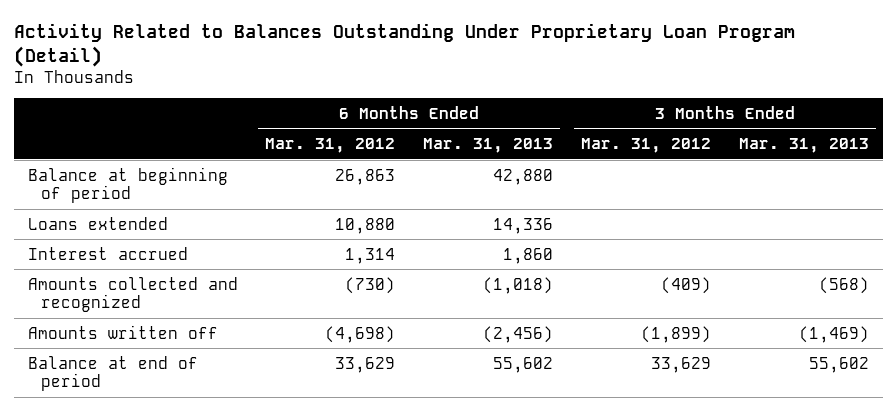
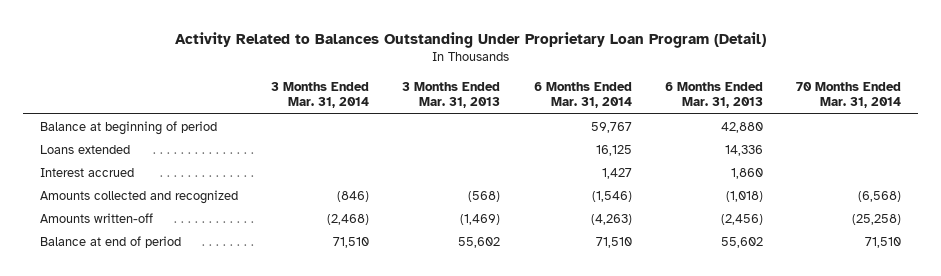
- | 6 Months Ended Mar. 31, 2012 | 6 Months Ended Mar. 31, 2013 | 3 Months Ended Mar. 31, 2012 | 3 Months Ended Mar. 31, 2013
+ | 3 Months Ended Mar. 31, 2014 | 3 Months Ended Mar. 31, 2013 | 6 Months Ended Mar. 31, 2014 | 6 Months Ended Mar. 31, 2013 | 70 Months Ended Mar. 31, 2014
- Amounts written off | (4,698) | (2,456) | (1,899) | (1,469)
+ Amounts written-off | (2,468) | (1,469) | (4,263) | (2,456) | (25,258)

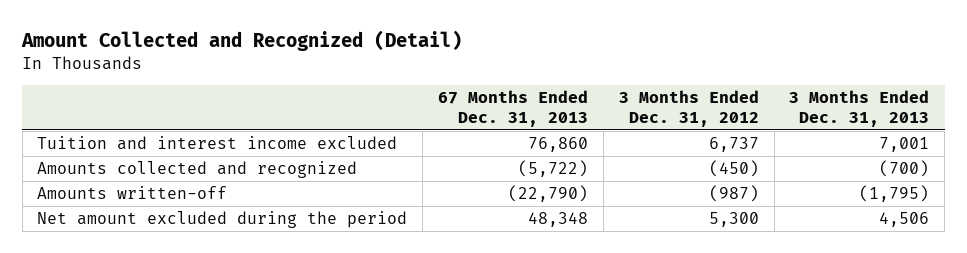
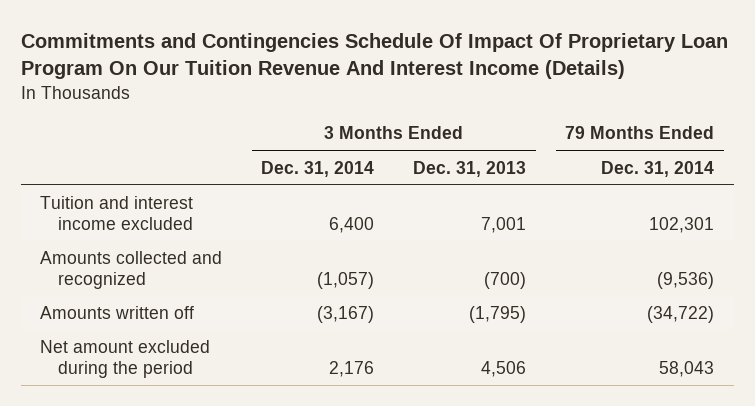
- Amount Collected and Recognized (Detail)
+ Commitments and Contingencies Schedule Of Impact Of Proprietary Loan Program On Our Tuition Revenue And Interest Income (Details)
- | 67 Months Ended Dec. 31, 2013 | 3 Months Ended Dec. 31, 2012 | 3 Months Ended Dec. 31, 2013
+ | 3 Months Ended Dec. 31, 2014 | 3 Months Ended Dec. 31, 2013 | 79 Months Ended Dec. 31, 2014
- Amounts written-off | (22,790) | (987) | (1,795)
+ Amounts written off | (3,167) | (1,795) | (34,722)

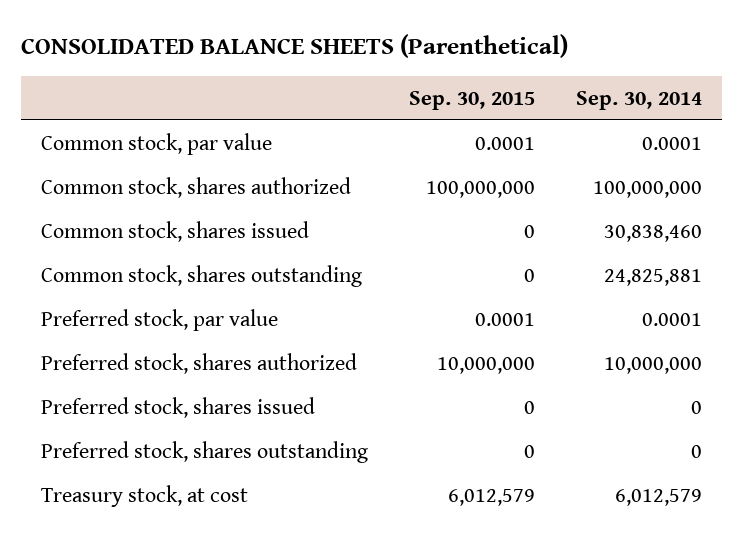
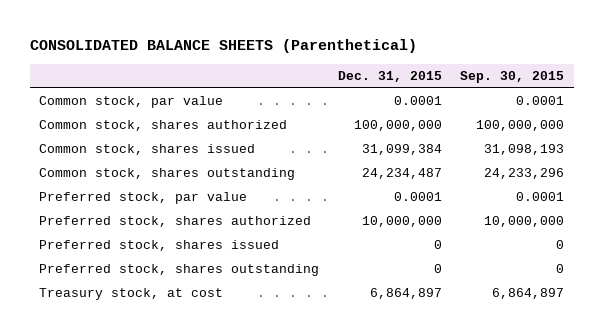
- | Sep. 30, 2015 | Sep. 30, 2014
+ | Dec. 31, 2015 | Sep. 30, 2015
- Common stock, shares issued | 0 | 30,838,460
- Common stock, shares outstanding | 0 | 24,825,881
+ Common stock, shares issued | 31,099,384 | 31,098,193
+ Common stock, shares outstanding | 24,234,487 | 24,233,296
- Treasury stock, at cost | 6,012,579 | 6,012,579
+ Treasury stock, at cost | 6,864,897 | 6,864,897

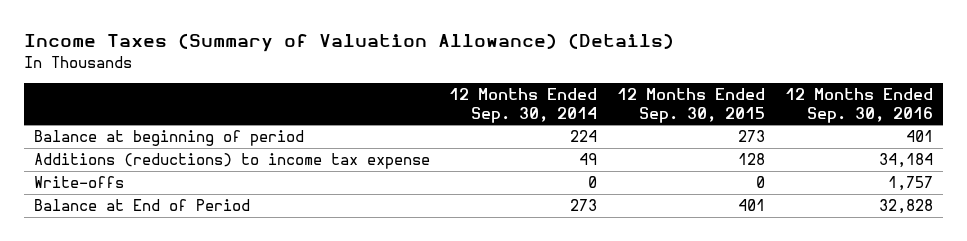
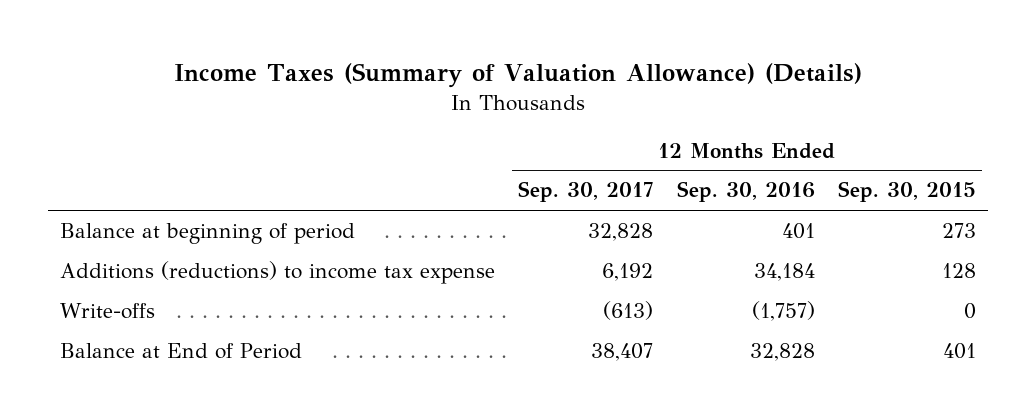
- | 12 Months Ended Sep. 30, 2014 | 12 Months Ended Sep. 30, 2015 | 12 Months Ended Sep. 30, 2016
+ | 12 Months Ended Sep. 30, 2017 | 12 Months Ended Sep. 30, 2016 | 12 Months Ended Sep. 30, 2015
- Write-offs | 0 | 0 | 1,757
+ Write-offs | (613) | (1,757) | 0

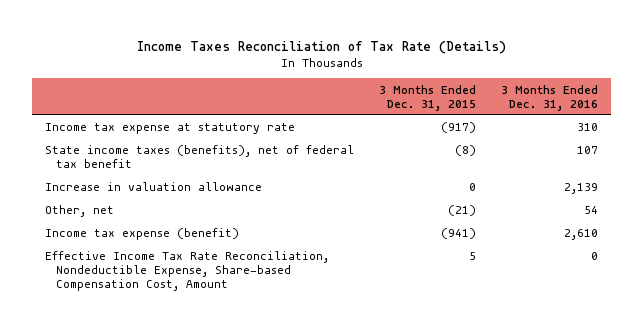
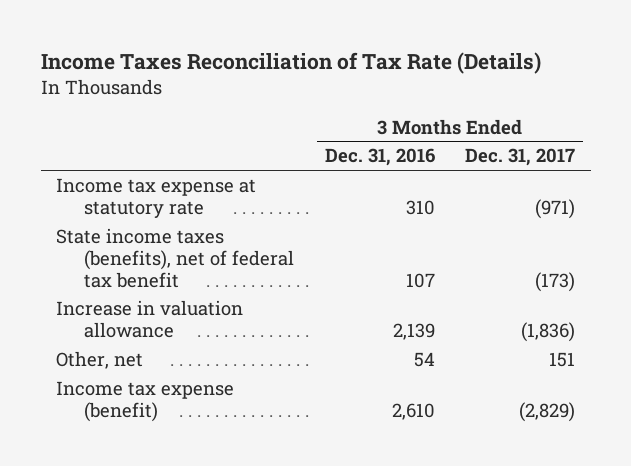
- | 3 Months Ended Dec. 31, 2015 | 3 Months Ended Dec. 31, 2016
+ | 3 Months Ended Dec. 31, 2016 | 3 Months Ended Dec. 31, 2017
- Effective Income Tax Rate Reconciliation, Nondeductible Expense, Share-based Compensation Cost, Amount | 5 | 0

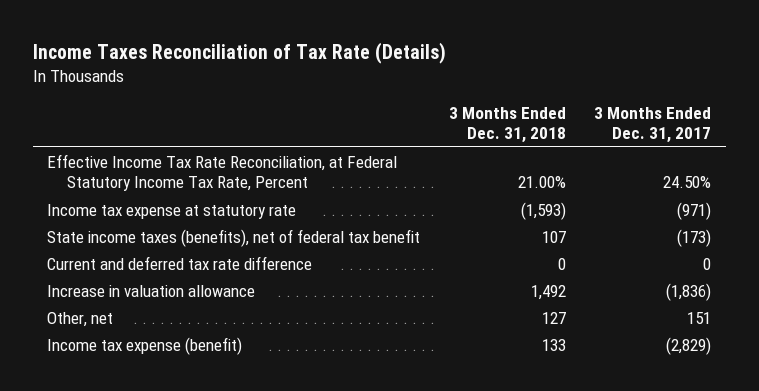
- | 3 Months Ended Dec. 31, 2016 | 3 Months Ended Dec. 31, 2017
+ | 3 Months Ended Dec. 31, 2018 | 3 Months Ended Dec. 31, 2017
+ Effective Income Tax Rate Reconciliation, at Federal Statutory Income Tax Rate, Percent | 21.00% | 24.50%
+ Current and deferred tax rate difference | 0 | 0

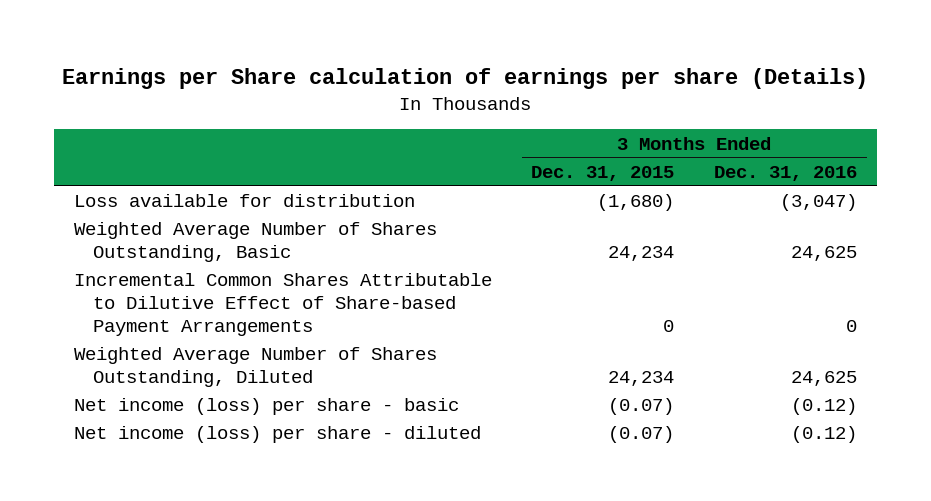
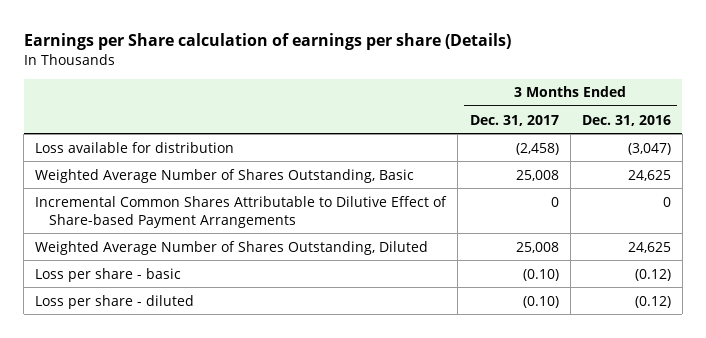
- | 3 Months Ended Dec. 31, 2015 | 3 Months Ended Dec. 31, 2016
+ | 3 Months Ended Dec. 31, 2017 | 3 Months Ended Dec. 31, 2016
- Net income (loss) per share - basic | (0.07) | (0.12)
- Net income (loss) per share - diluted | (0.07) | (0.12)
+ Loss per share - basic | (0.10) | (0.12)
+ Loss per share - diluted | (0.10) | (0.12)

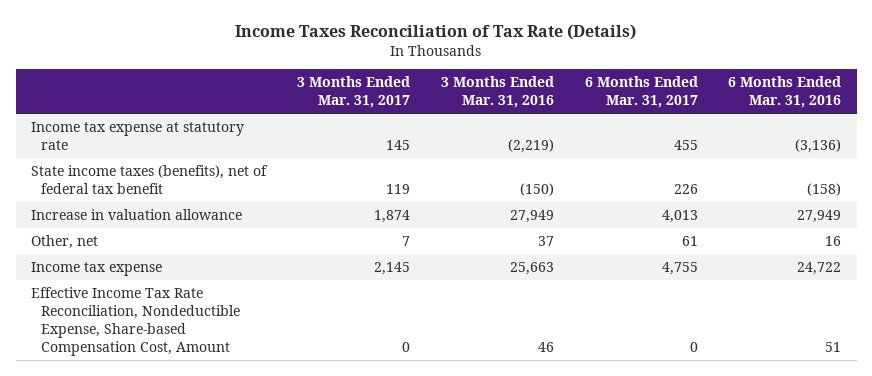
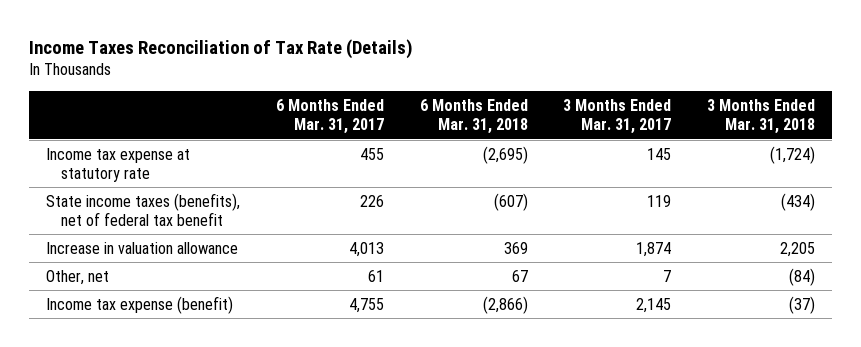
- | 3 Months Ended Mar. 31, 2017 | 3 Months Ended Mar. 31, 2016 | 6 Months Ended Mar. 31, 2017 | 6 Months Ended Mar. 31, 2016
+ | 6 Months Ended Mar. 31, 2017 | 6 Months Ended Mar. 31, 2018 | 3 Months Ended Mar. 31, 2017 | 3 Months Ended Mar. 31, 2018
- Income tax expense | 2,145 | 25,663 | 4,755 | 24,722
- Effective Income Tax Rate Reconciliation, Nondeductible Expense, Share-based Compensation Cost, Amount | 0 | 46 | 0 | 51
+ Income tax expense (benefit) | 4,755 | (2,866) | 2,145 | (37)

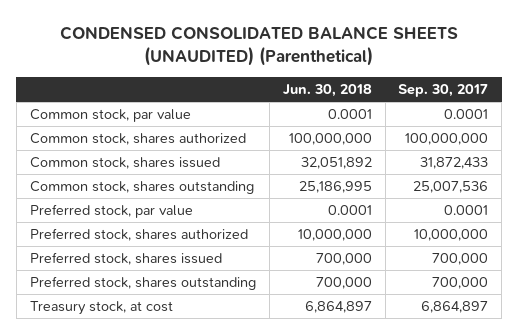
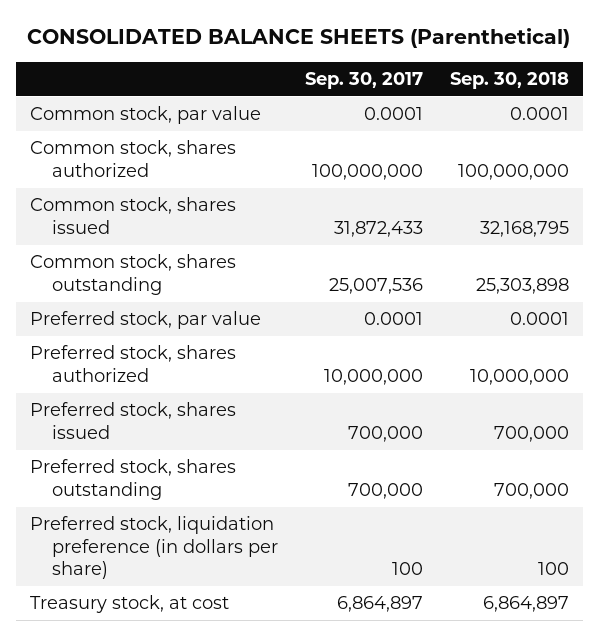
- CONDENSED CONSOLIDATED BALANCE SHEETS (UNAUDITED) (Parenthetical)
+ CONSOLIDATED BALANCE SHEETS (Parenthetical)
- | Jun. 30, 2018 | Sep. 30, 2017
+ | Sep. 30, 2017 | Sep. 30, 2018
+ Preferred stock, liquidation preference (in dollars per share) | 100 | 100

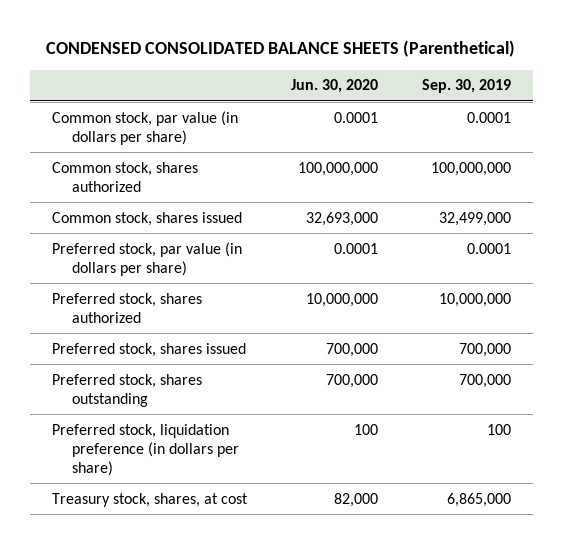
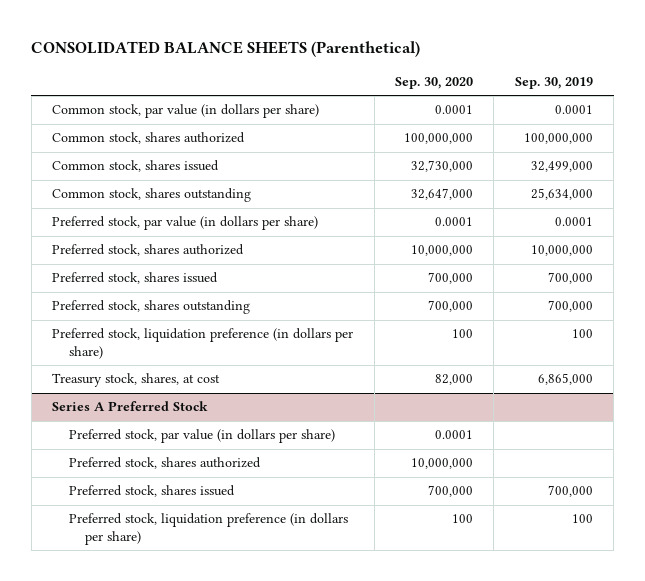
- CONDENSED CONSOLIDATED BALANCE SHEETS (Parenthetical)
+ CONSOLIDATED BALANCE SHEETS (Parenthetical)
- | Jun. 30, 2020 | Sep. 30, 2019
+ | Sep. 30, 2020 | Sep. 30, 2019
+ Common stock, shares outstanding | 32,647,000 | 25,634,000
+ Series A Preferred Stock
+ Preferred stock, par value (in dollars per share) | 0.0001 |
+ Preferred stock, shares authorized | 10,000,000 |
+ Preferred stock, shares issued | 700,000 | 700,000
+ Preferred stock, liquidation preference (in dollars per share) | 100 | 100

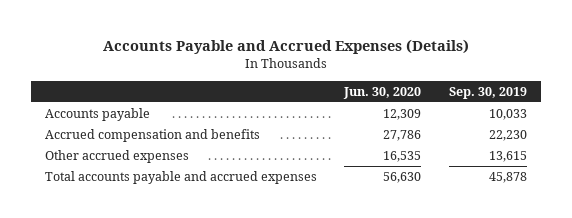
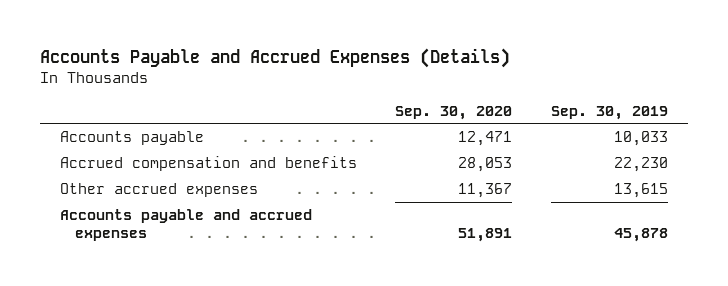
- | Jun. 30, 2020 | Sep. 30, 2019
+ | Sep. 30, 2020 | Sep. 30, 2019
- Total accounts payable and accrued expenses | 56,630 | 45,878
+ Accounts payable and accrued expenses | 51,891 | 45,878

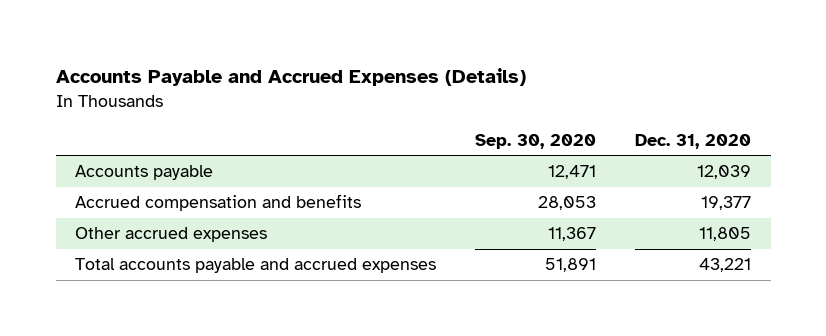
- | Sep. 30, 2020 | Sep. 30, 2019
+ | Sep. 30, 2020 | Dec. 31, 2020
- Accounts payable and accrued expenses | 51,891 | 45,878
+ Total accounts payable and accrued expenses | 51,891 | 43,221

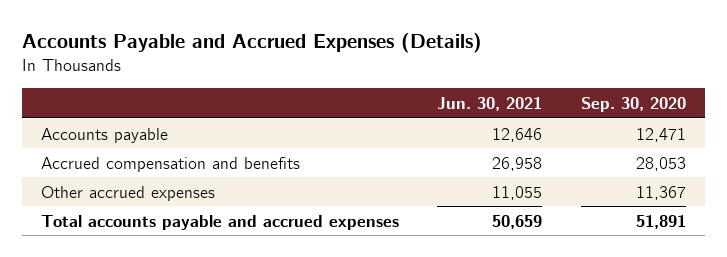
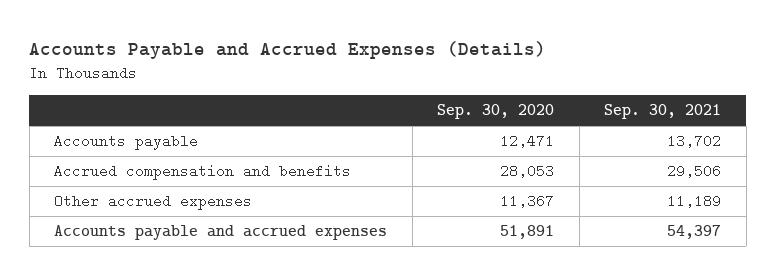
- | Jun. 30, 2021 | Sep. 30, 2020
+ | Sep. 30, 2020 | Sep. 30, 2021
- Total accounts payable and accrued expenses | 50,659 | 51,891
+ Accounts payable and accrued expenses | 51,891 | 54,397

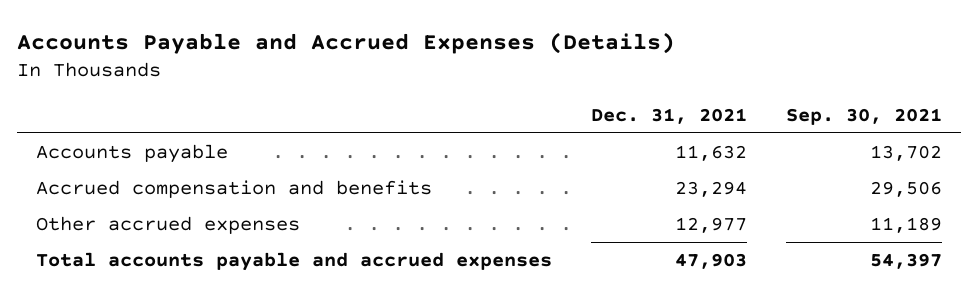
- | Sep. 30, 2020 | Sep. 30, 2021
+ | Dec. 31, 2021 | Sep. 30, 2021
- Accounts payable and accrued expenses | 51,891 | 54,397
+ Total accounts payable and accrued expenses | 47,903 | 54,397

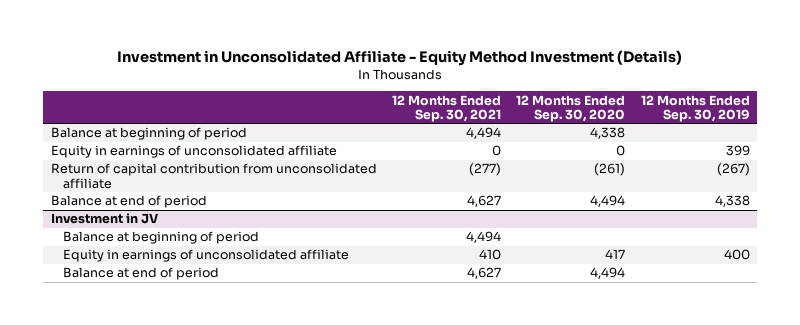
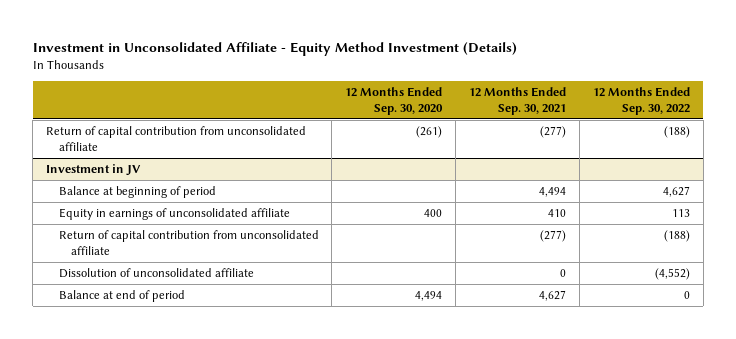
- | 12 Months Ended Sep. 30, 2021 | 12 Months Ended Sep. 30, 2020 | 12 Months Ended Sep. 30, 2019
+ | 12 Months Ended Sep. 30, 2020 | 12 Months Ended Sep. 30, 2021 | 12 Months Ended Sep. 30, 2022
- Balance at beginning of period | 4,494 | 4,338 |
- Equity in earnings of unconsolidated affiliate | 0 | 0 | 399
- Balance at end of period | 4,627 | 4,494 | 4,338
@ Investment in JV
- Equity in earnings of unconsolidated affiliate | 410 | 417 | 400
+ Equity in earnings of unconsolidated affiliate | 400 | 410 | 113
+ Return of capital contribution from unconsolidated affiliate | | (277) | (188)
+ Dissolution of unconsolidated affiliate | | 0 | (4,552)

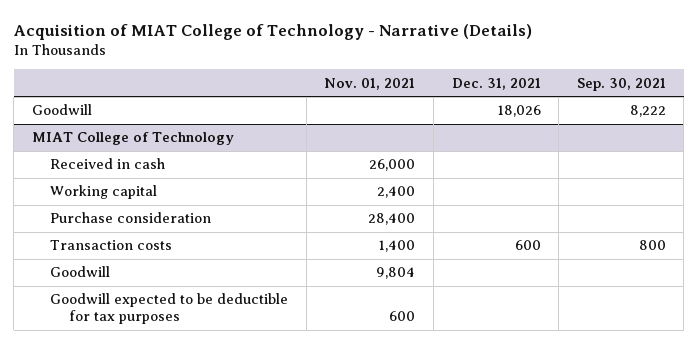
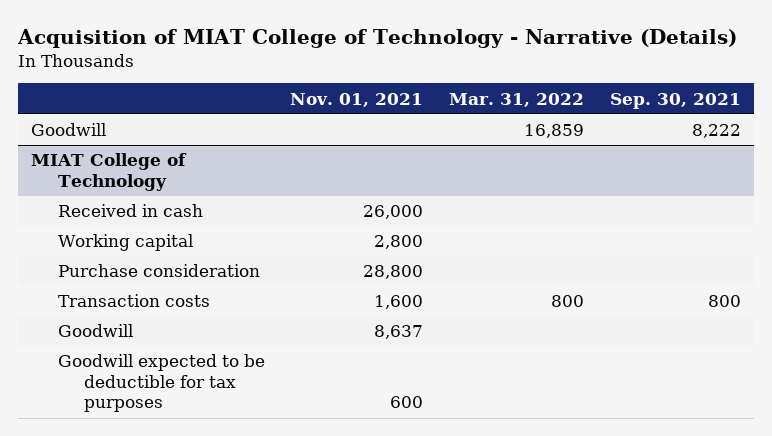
- | Nov. 01, 2021 | Dec. 31, 2021 | Sep. 30, 2021
+ | Nov. 01, 2021 | Mar. 31, 2022 | Sep. 30, 2021
@ MIAT College of Technology
- Working capital | 2,400 | |
- Purchase consideration | 28,400 | |
- Transaction costs | 1,400 | 600 | 800
- Goodwill | 9,804 | |
+ Working capital | 2,800 | |
+ Purchase consideration | 28,800 | |
+ Transaction costs | 1,600 | 800 | 800
+ Goodwill | 8,637 | |

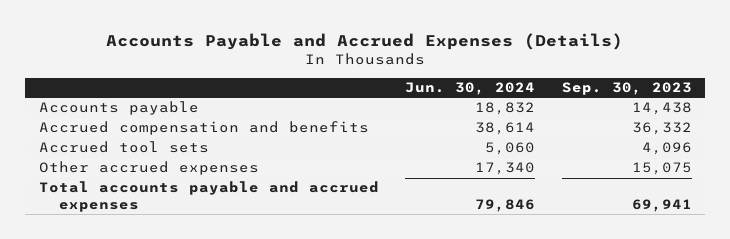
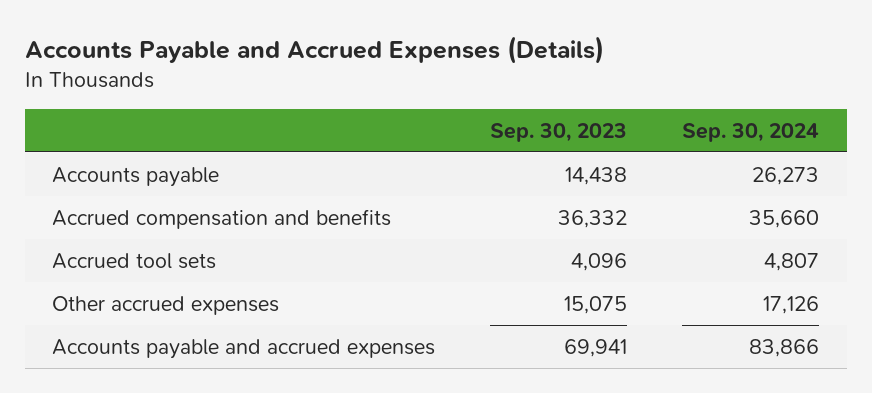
- | Jun. 30, 2024 | Sep. 30, 2023
+ | Sep. 30, 2023 | Sep. 30, 2024
- Total accounts payable and accrued expenses | 79,846 | 69,941
+ Accounts payable and accrued expenses | 69,941 | 83,866

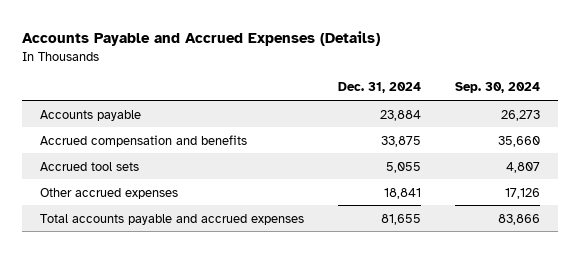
- | Sep. 30, 2023 | Sep. 30, 2024
+ | Dec. 31, 2024 | Sep. 30, 2024
- Accounts payable and accrued expenses | 69,941 | 83,866
+ Total accounts payable and accrued expenses | 81,655 | 83,866

